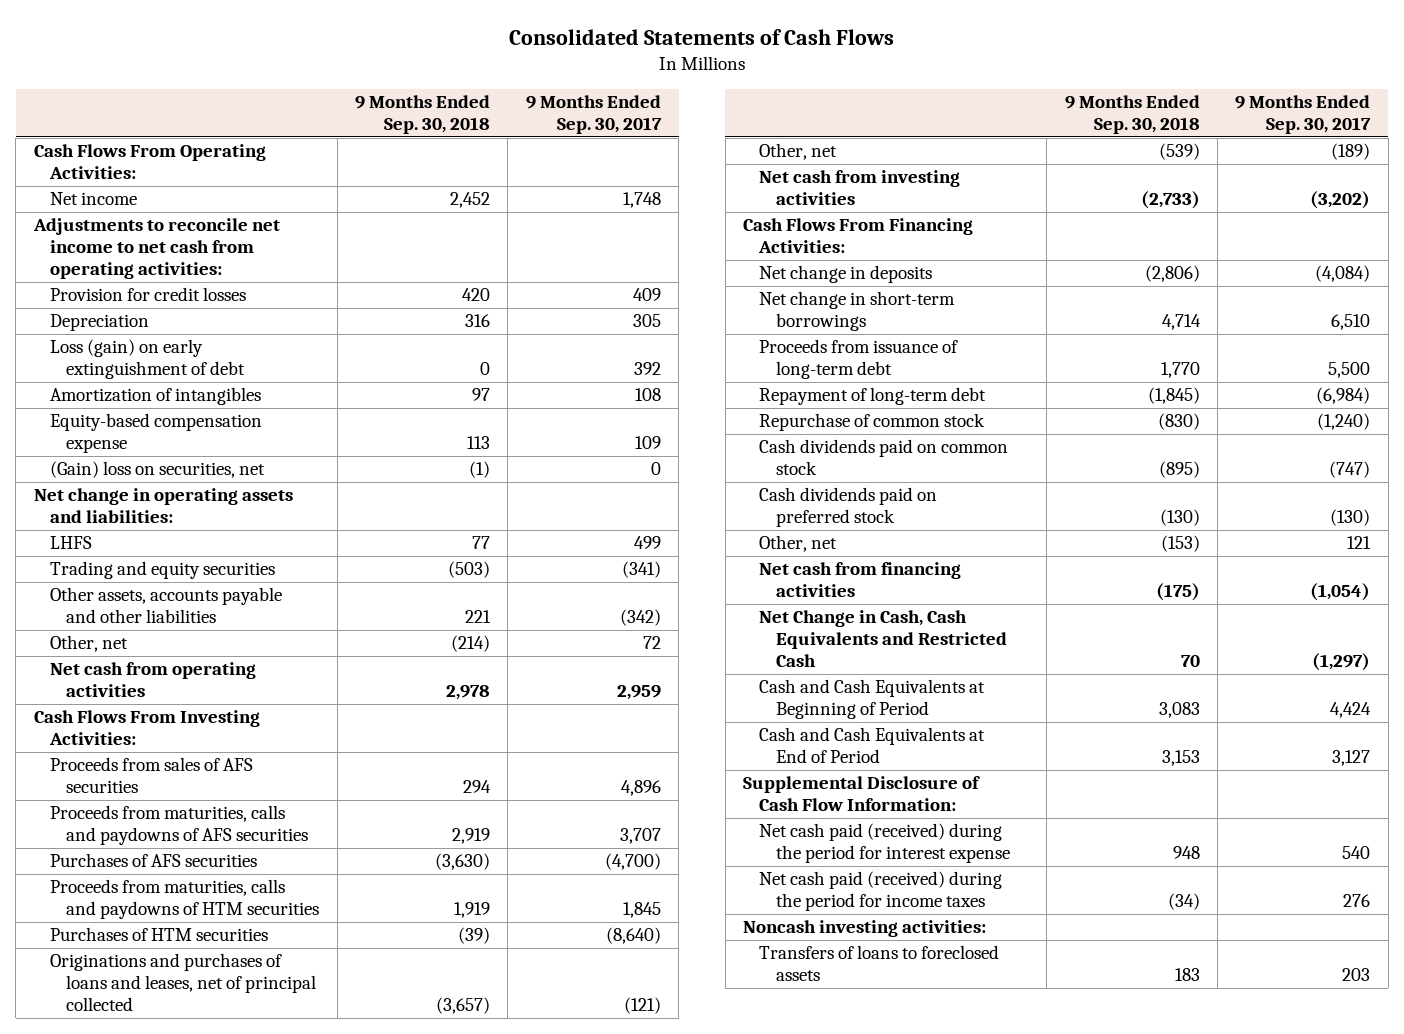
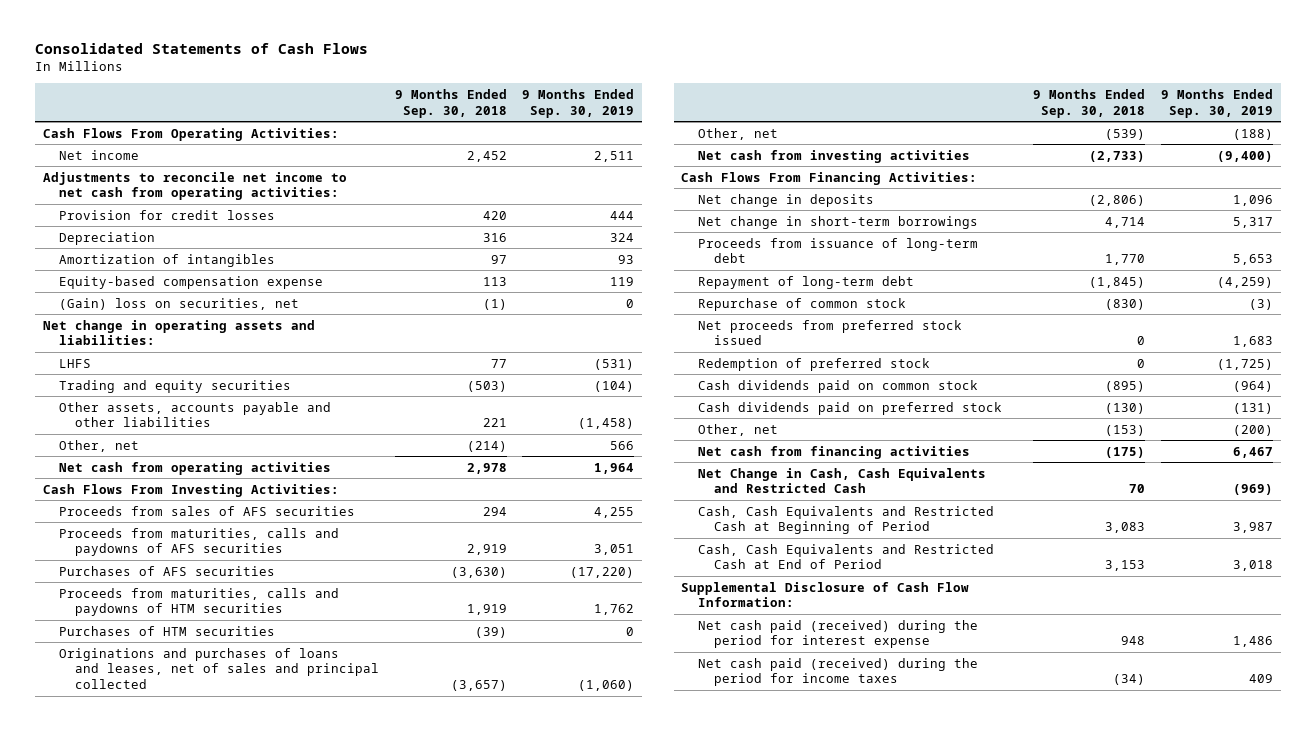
- | 9 Months Ended Sep. 30, 2018 | 9 Months Ended Sep. 30, 2017
+ | 9 Months Ended Sep. 30, 2018 | 9 Months Ended Sep. 30, 2019
- Loss (gain) on early extinguishment of debt | 0 | 392
- Originations and purchases of loans and leases, net of principal collected | (3,657) | (121)
+ Originations and purchases of loans and leases, net of sales and principal collected | (3,657) | (1,060)
+ Net proceeds from preferred stock issued | 0 | 1,683
+ Redemption of preferred stock | 0 | (1,725)
- Cash and Cash Equivalents at Beginning of Period | 3,083 | 4,424
- Cash and Cash Equivalents at End of Period | 3,153 | 3,127
+ Cash, Cash Equivalents and Restricted Cash at Beginning of Period | 3,083 | 3,987
+ Cash, Cash Equivalents and Restricted Cash at End of Period | 3,153 | 3,018
- Noncash investing activities:
- Transfers of loans to foreclosed assets | 183 | 203

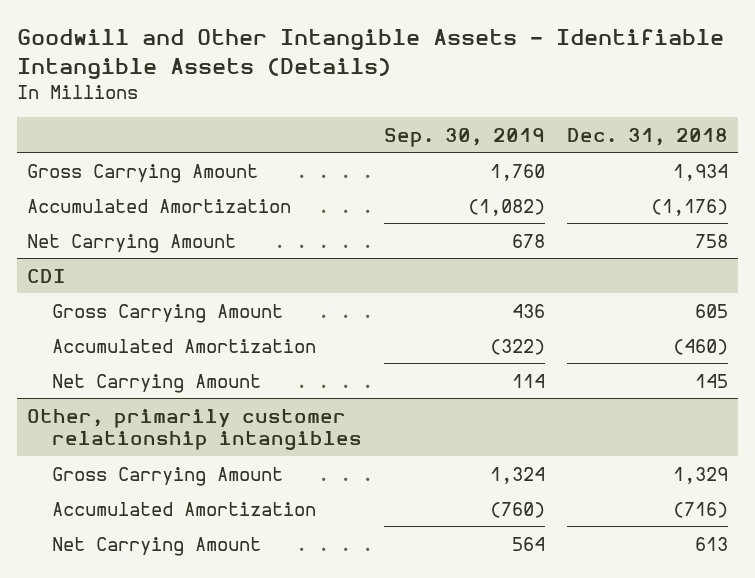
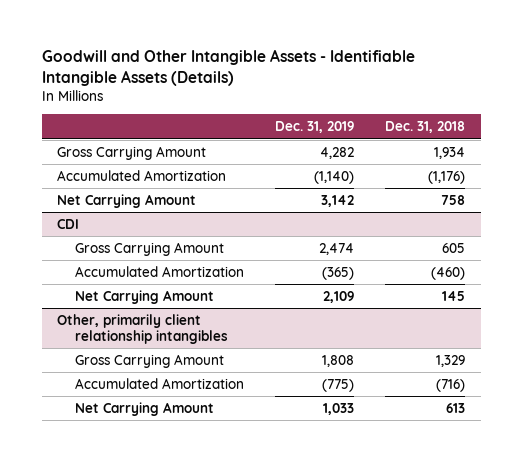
- | Sep. 30, 2019 | Dec. 31, 2018
+ | Dec. 31, 2019 | Dec. 31, 2018
- Other, primarily customer relationship intangibles
+ Other, primarily client relationship intangibles

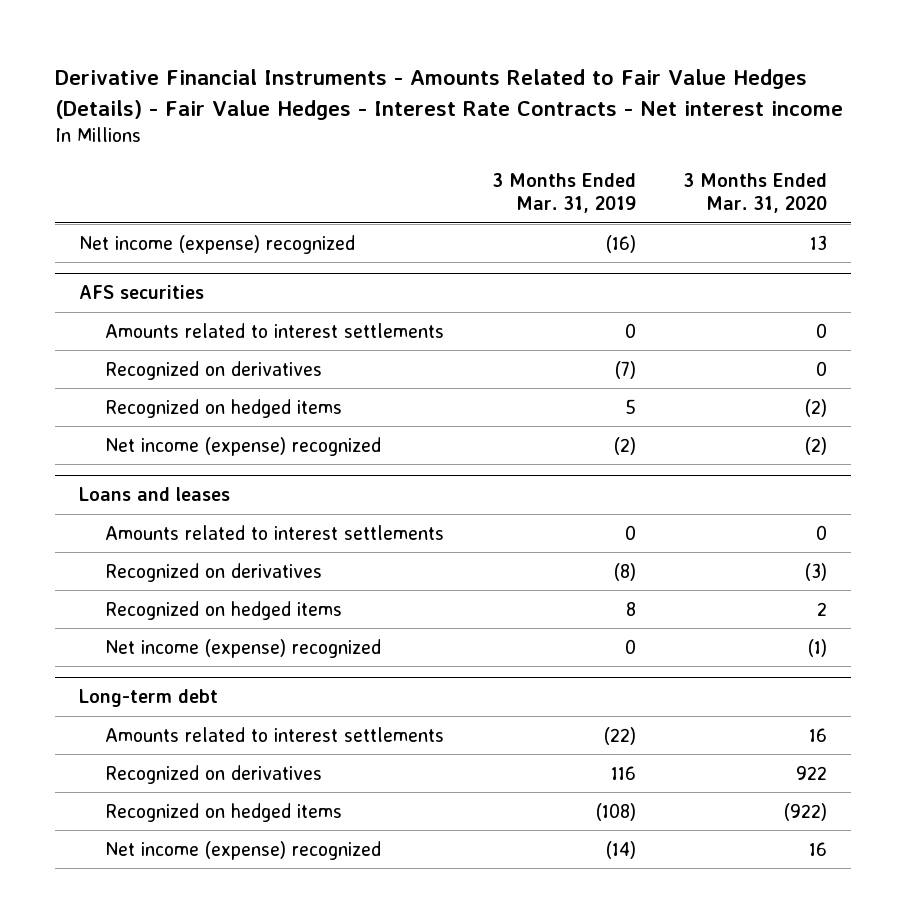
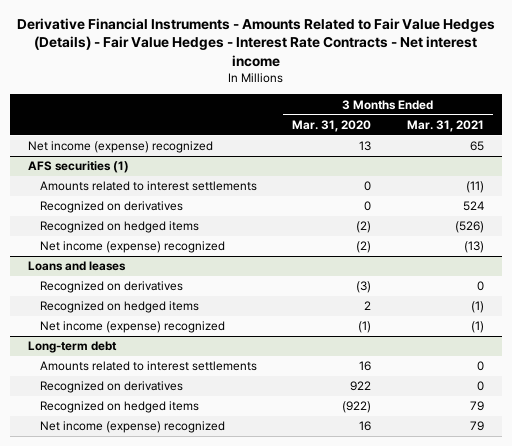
- | 3 Months Ended Mar. 31, 2019 | 3 Months Ended Mar. 31, 2020
+ | 3 Months Ended Mar. 31, 2020 | 3 Months Ended Mar. 31, 2021
- AFS securities
+ AFS securities (1)
@ Loans and leases
- Amounts related to interest settlements | 0 | 0

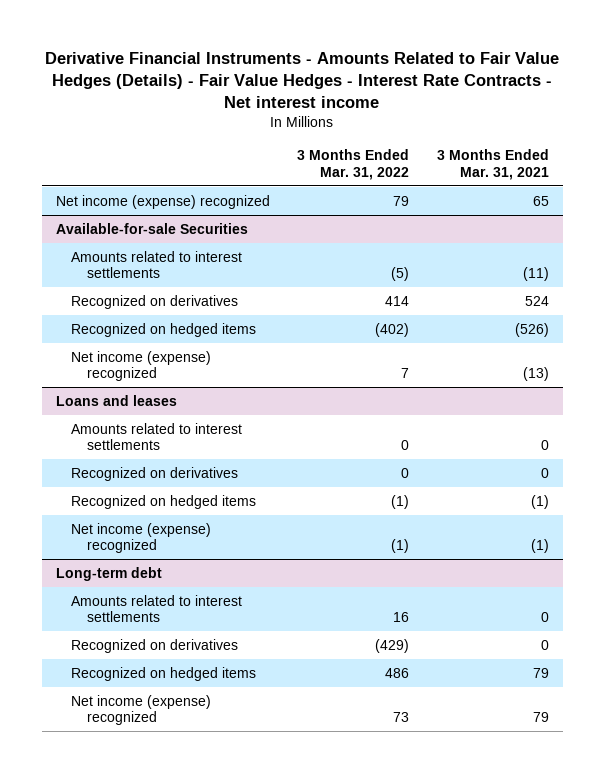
- | 3 Months Ended Mar. 31, 2020 | 3 Months Ended Mar. 31, 2021
+ | 3 Months Ended Mar. 31, 2022 | 3 Months Ended Mar. 31, 2021
- AFS securities (1)
+ Available-for-sale Securities
@ Loans and leases
+ Amounts related to interest settlements | 0 | 0

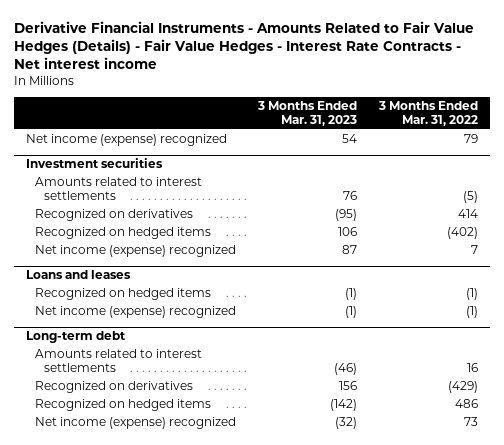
- | 3 Months Ended Mar. 31, 2022 | 3 Months Ended Mar. 31, 2021
+ | 3 Months Ended Mar. 31, 2023 | 3 Months Ended Mar. 31, 2022
- Available-for-sale Securities
+ Investment securities
@ Loans and leases
- Amounts related to interest settlements | 0 | 0
- Recognized on derivatives | 0 | 0

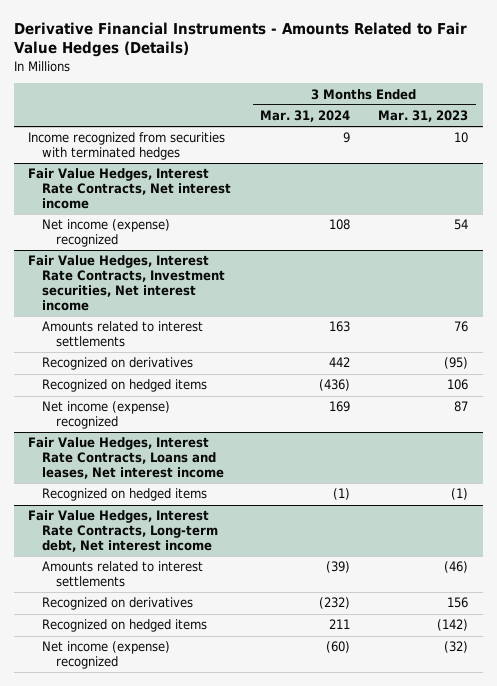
- Derivative Financial Instruments - Amounts Related to Fair Value Hedges (Details) - Fair Value Hedges - Interest Rate Contracts - Net interest income
+ Derivative Financial Instruments - Amounts Related to Fair Value Hedges (Details)
- | 3 Months Ended Mar. 31, 2023 | 3 Months Ended Mar. 31, 2022
+ | 3 Months Ended Mar. 31, 2024 | 3 Months Ended Mar. 31, 2023
+ Income recognized from securities with terminated hedges | 9 | 10
+ Fair Value Hedges, Interest Rate Contracts, Net interest income
- Investment securities
+ Fair Value Hedges, Interest Rate Contracts, Investment securities, Net interest income
- Loans and leases
+ Fair Value Hedges, Interest Rate Contracts, Loans and leases, Net interest income
- Net income (expense) recognized | (1) | (1)
- Long-term debt
+ Fair Value Hedges, Interest Rate Contracts, Long-term debt, Net interest income

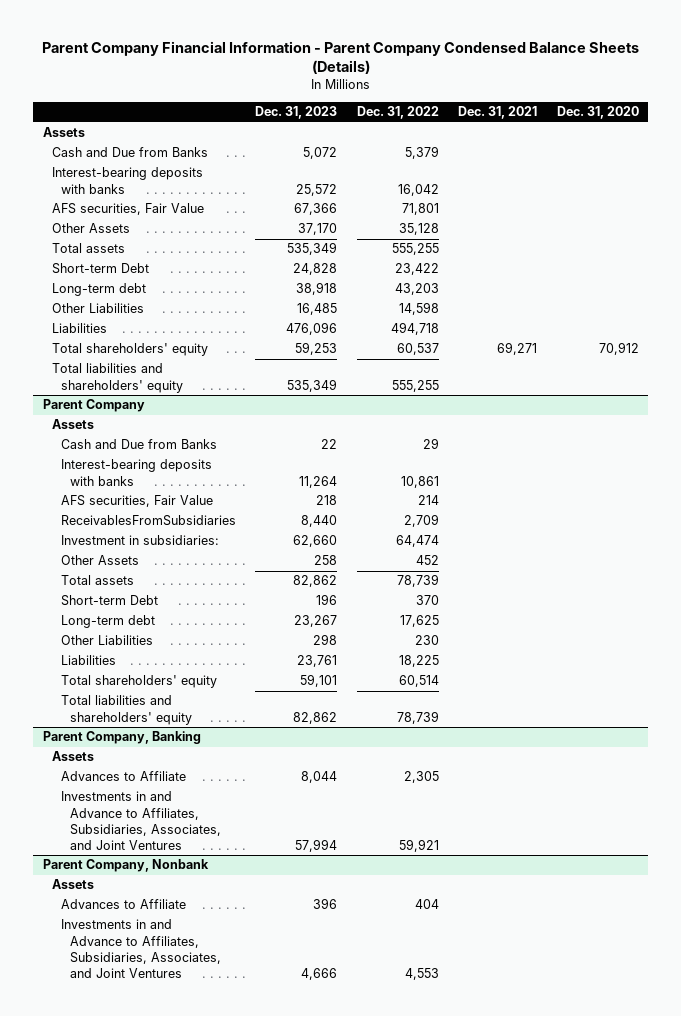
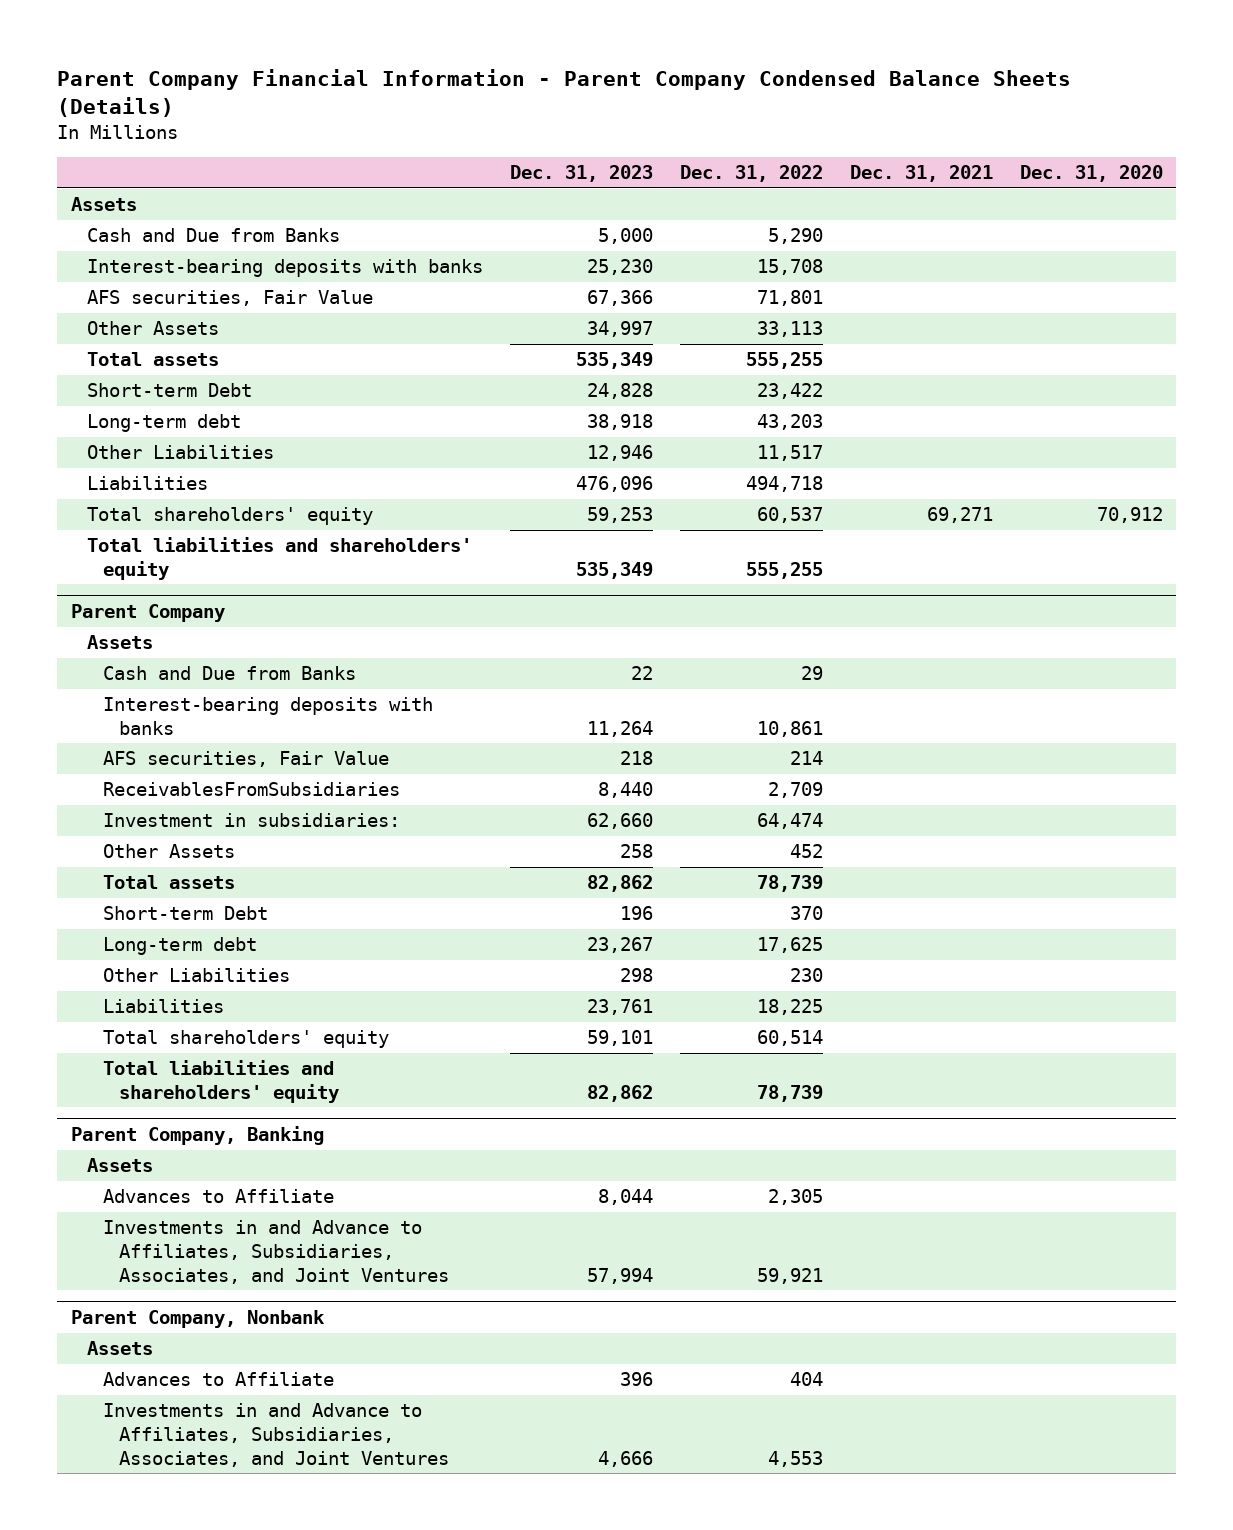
- Cash and Due from Banks | 5,072 | 5,379 | |
- Interest-bearing deposits with banks | 25,572 | 16,042 | |
+ Cash and Due from Banks | 5,000 | 5,290 | |
+ Interest-bearing deposits with banks | 25,230 | 15,708 | |
- Other Assets | 37,170 | 35,128 | |
+ Other Assets | 34,997 | 33,113 | |
- Other Liabilities | 16,485 | 14,598 | |
+ Other Liabilities | 12,946 | 11,517 | |

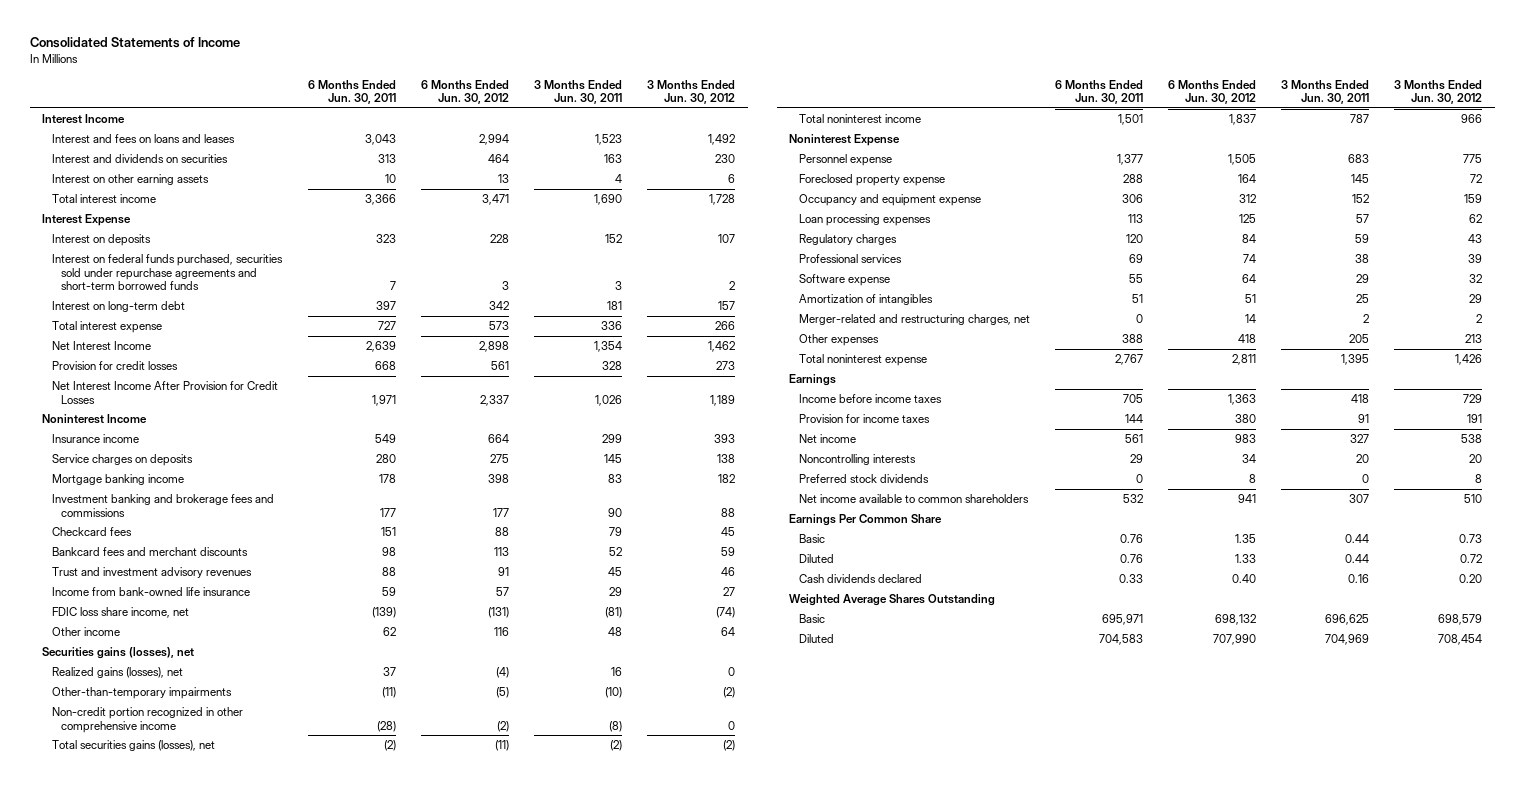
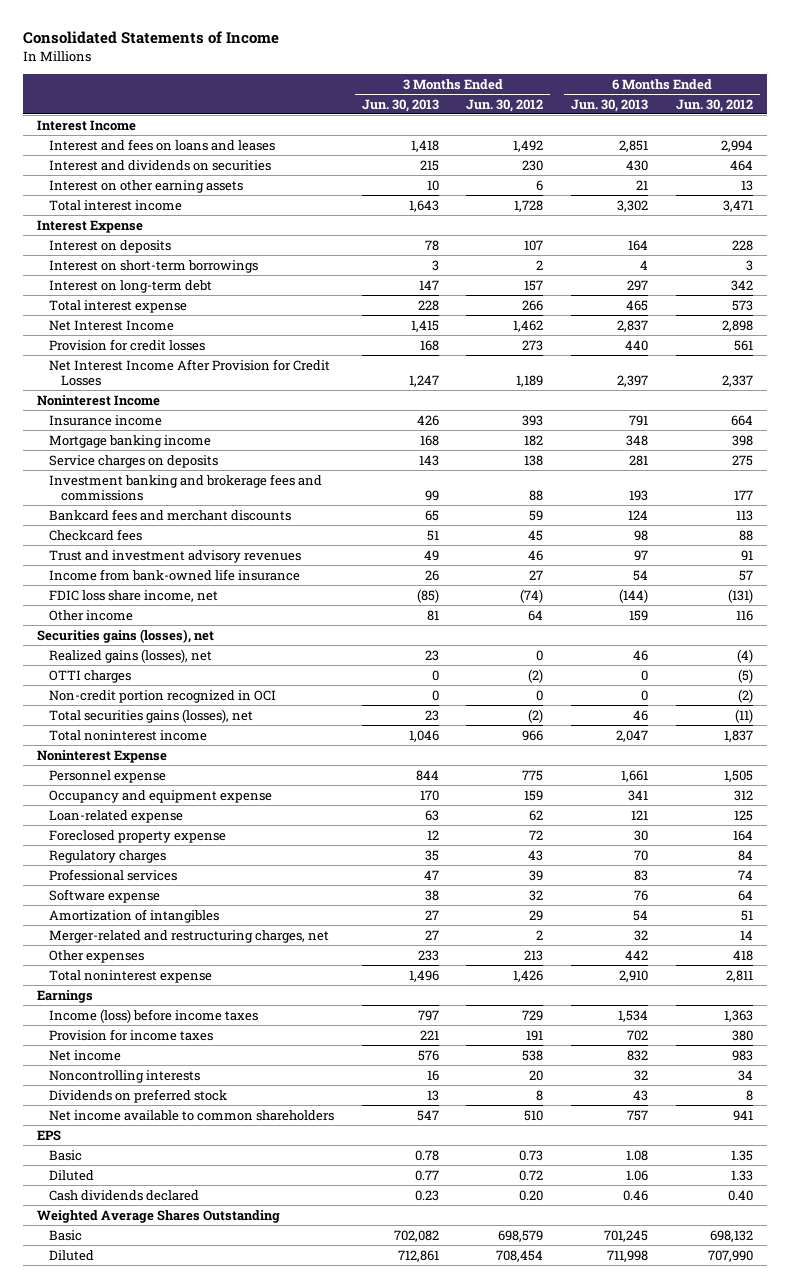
- | 6 Months Ended Jun. 30, 2011 | 6 Months Ended Jun. 30, 2012 | 3 Months Ended Jun. 30, 2011 | 3 Months Ended Jun. 30, 2012
+ | 3 Months Ended Jun. 30, 2013 | 3 Months Ended Jun. 30, 2012 | 6 Months Ended Jun. 30, 2013 | 6 Months Ended Jun. 30, 2012
- Interest on federal funds purchased, securities sold under repurchase agreements and short-term borrowed funds | 7 | 3 | 3 | 2
+ Interest on short-term borrowings | 3 | 2 | 4 | 3
moved down: Service charges on deposits | 143 | 138 | 281 | 275
moved down: Checkcard fees | 51 | 45 | 98 | 88
- Other-than-temporary impairments | (11) | (5) | (10) | (2)
- Non-credit portion recognized in other comprehensive income | (28) | (2) | (8) | 0
+ OTTI charges | 0 | (2) | 0 | (5)
+ Non-credit portion recognized in OCI | 0 | 0 | 0 | (2)
- Loan processing expenses | 113 | 125 | 57 | 62
+ Loan-related expense | 63 | 62 | 121 | 125
moved down: Foreclosed property expense | 12 | 72 | 30 | 164
- Income before income taxes | 705 | 1,363 | 418 | 729
+ Income (loss) before income taxes | 797 | 729 | 1,534 | 1,363
- Preferred stock dividends | 0 | 8 | 0 | 8
+ Dividends on preferred stock | 13 | 8 | 43 | 8
- Earnings Per Common Share
+ EPS

